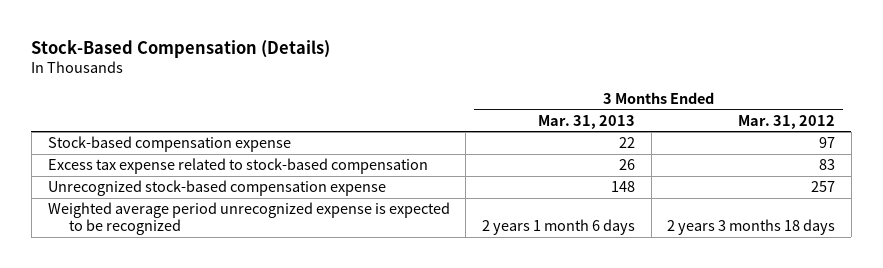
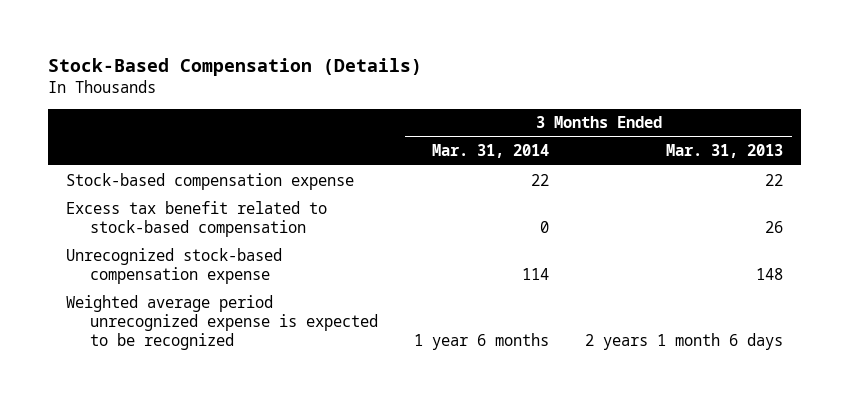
- | 3 Months Ended Mar. 31, 2013 | 3 Months Ended Mar. 31, 2012
+ | 3 Months Ended Mar. 31, 2014 | 3 Months Ended Mar. 31, 2013
- Excess tax expense related to stock-based compensation | 26 | 83
+ Excess tax benefit related to stock-based compensation | 0 | 26

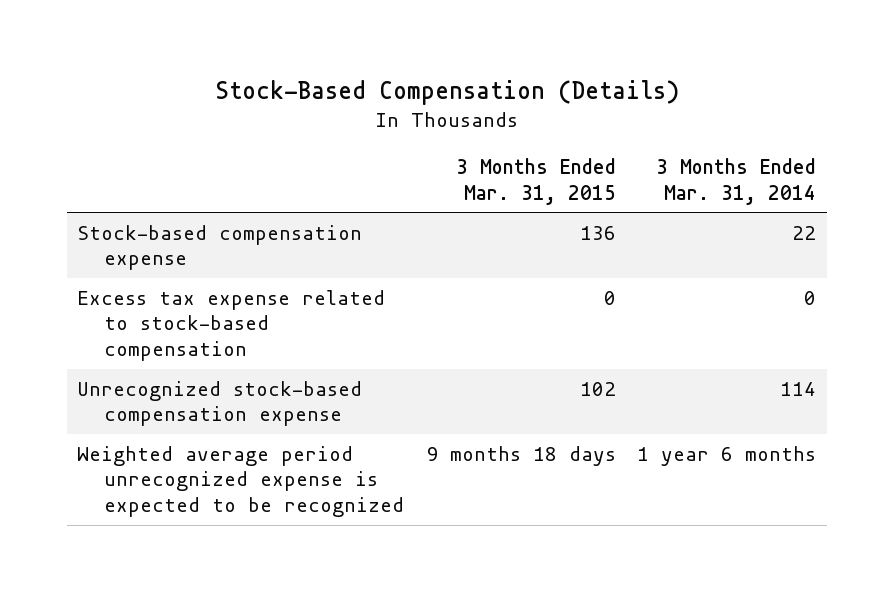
- | 3 Months Ended Mar. 31, 2014 | 3 Months Ended Mar. 31, 2013
+ | 3 Months Ended Mar. 31, 2015 | 3 Months Ended Mar. 31, 2014
- Excess tax benefit related to stock-based compensation | 0 | 26
+ Excess tax expense related to stock-based compensation | 0 | 0

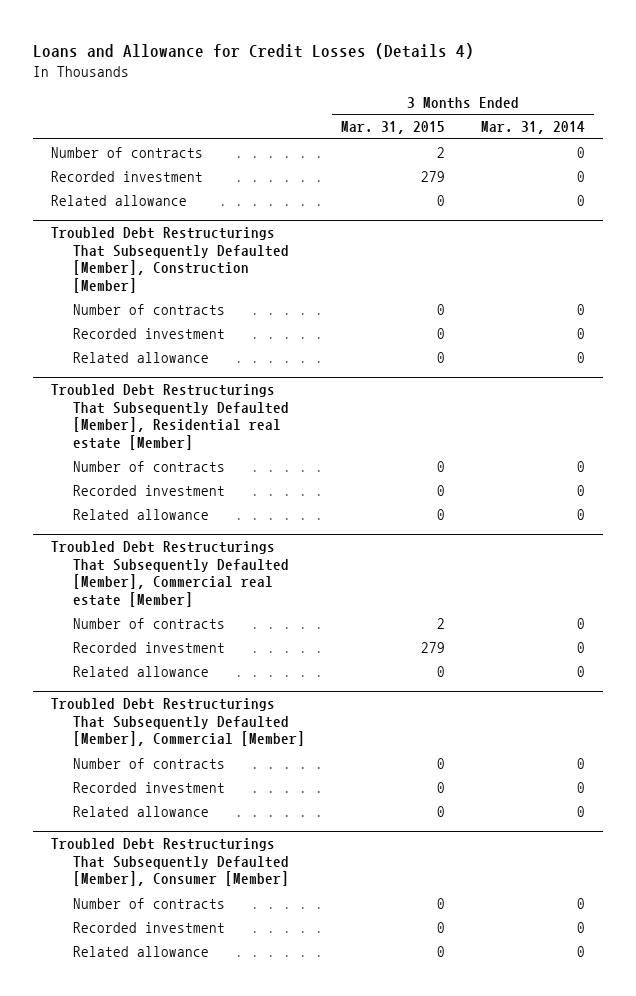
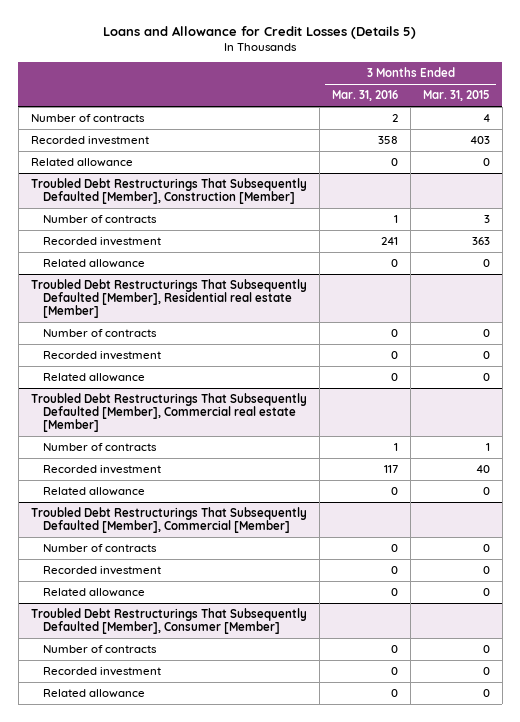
- Loans and Allowance for Credit Losses (Details 4)
+ Loans and Allowance for Credit Losses (Details 5)
- | 3 Months Ended Mar. 31, 2015 | 3 Months Ended Mar. 31, 2014
+ | 3 Months Ended Mar. 31, 2016 | 3 Months Ended Mar. 31, 2015
- Number of contracts | 2 | 0
- Recorded investment | 279 | 0
+ Number of contracts | 2 | 4
+ Recorded investment | 358 | 403
@ Troubled Debt Restructurings That Subsequently Defaulted [Member], Construction [Member]
- Number of contracts | 0 | 0
- Recorded investment | 0 | 0
+ Number of contracts | 1 | 3
+ Recorded investment | 241 | 363
@ Troubled Debt Restructurings That Subsequently Defaulted [Member], Commercial real estate [Member]
- Number of contracts | 2 | 0
- Recorded investment | 279 | 0
+ Number of contracts | 1 | 1
+ Recorded investment | 117 | 40

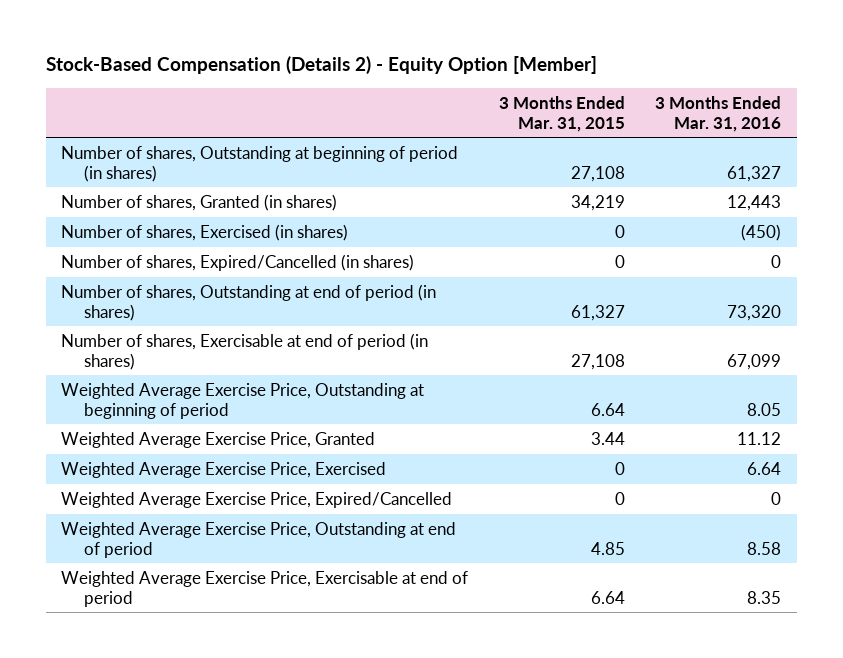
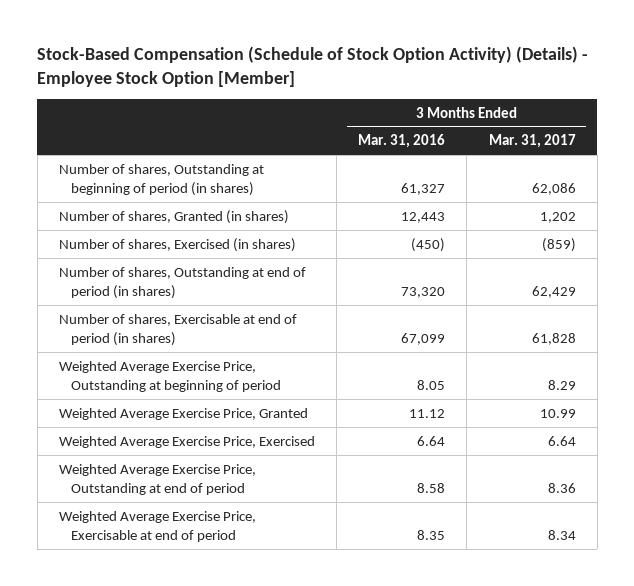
- Stock-Based Compensation (Details 2) - Equity Option [Member]
+ Stock-Based Compensation (Schedule of Stock Option Activity) (Details) - Employee Stock Option [Member]
- | 3 Months Ended Mar. 31, 2015 | 3 Months Ended Mar. 31, 2016
+ | 3 Months Ended Mar. 31, 2016 | 3 Months Ended Mar. 31, 2017
- Number of shares, Expired/Cancelled (in shares) | 0 | 0
- Weighted Average Exercise Price, Expired/Cancelled | 0 | 0

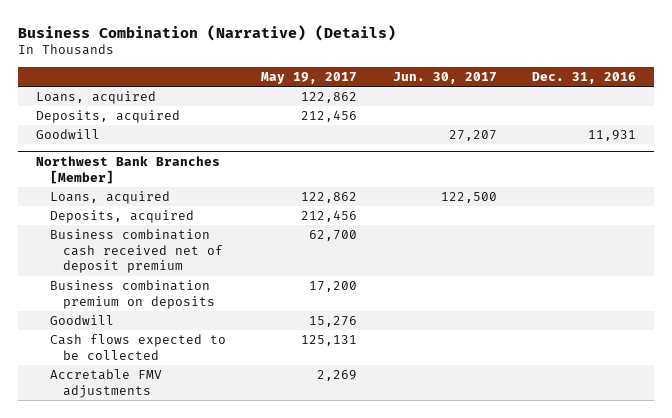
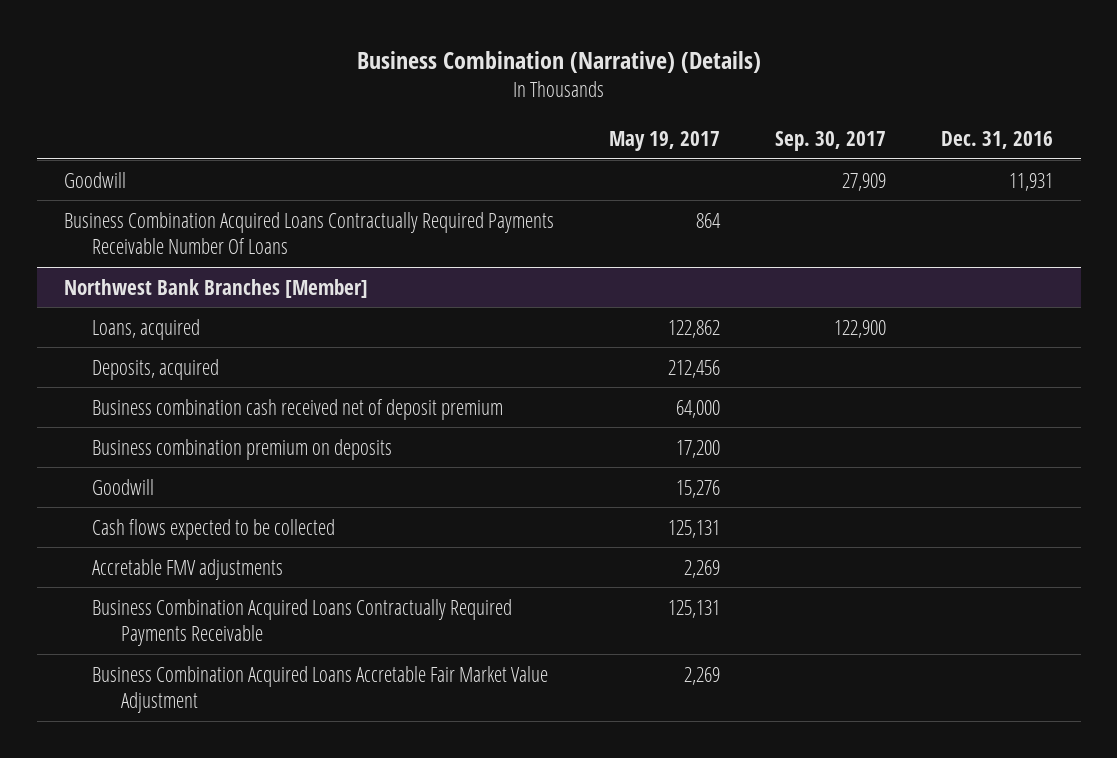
- | May 19, 2017 | Jun. 30, 2017 | Dec. 31, 2016
+ | May 19, 2017 | Sep. 30, 2017 | Dec. 31, 2016
- Loans, acquired | 122,862 | |
- Deposits, acquired | 212,456 | |
+ Business Combination Acquired Loans Contractually Required Payments Receivable Number Of Loans | 864 | |
@ Northwest Bank Branches [Member]
- Business combination cash received net of deposit premium | 62,700 | |
+ Business combination cash received net of deposit premium | 64,000 | |
+ Business Combination Acquired Loans Contractually Required Payments Receivable | 125,131 | |
+ Business Combination Acquired Loans Accretable Fair Market Value Adjustment | 2,269 | |

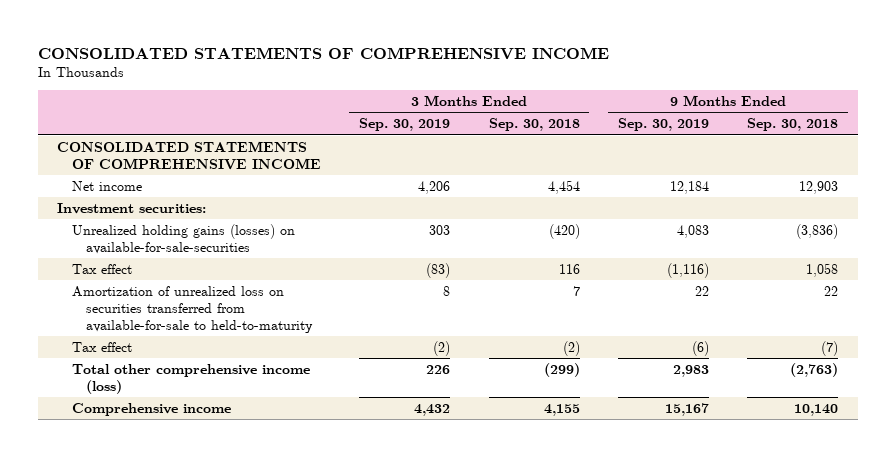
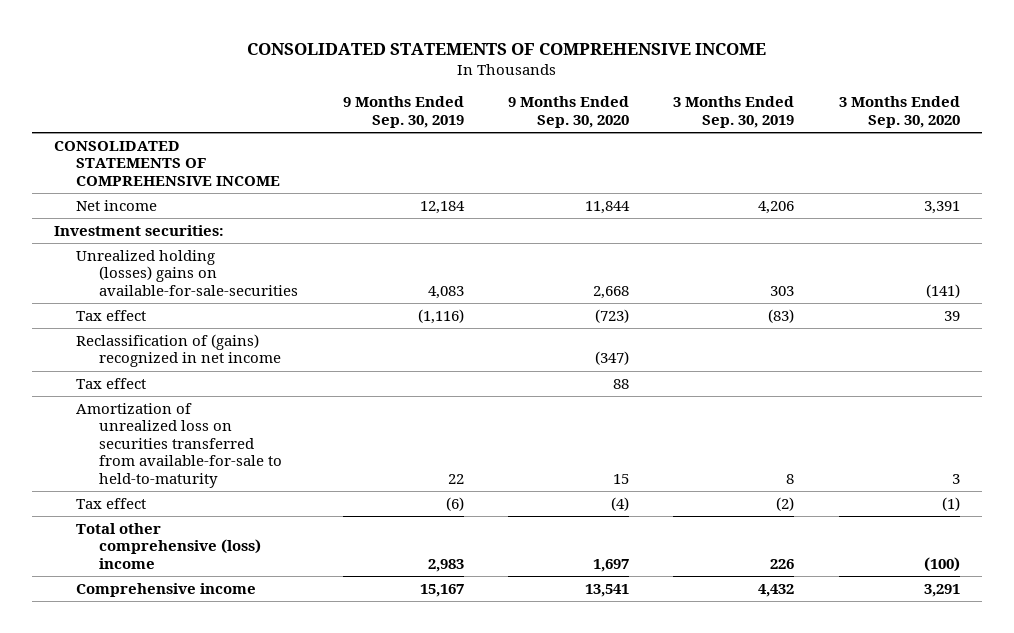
- | 3 Months Ended Sep. 30, 2019 | 3 Months Ended Sep. 30, 2018 | 9 Months Ended Sep. 30, 2019 | 9 Months Ended Sep. 30, 2018
+ | 9 Months Ended Sep. 30, 2019 | 9 Months Ended Sep. 30, 2020 | 3 Months Ended Sep. 30, 2019 | 3 Months Ended Sep. 30, 2020
- Unrealized holding gains (losses) on available-for-sale-securities | 303 | (420) | 4,083 | (3,836)
+ Unrealized holding (losses) gains on available-for-sale-securities | 4,083 | 2,668 | 303 | (141)
+ Reclassification of (gains) recognized in net income | | (347) | |
+ Tax effect | | 88 | |
- Total other comprehensive income (loss) | 226 | (299) | 2,983 | (2,763)
+ Total other comprehensive (loss) income | 2,983 | 1,697 | 226 | (100)

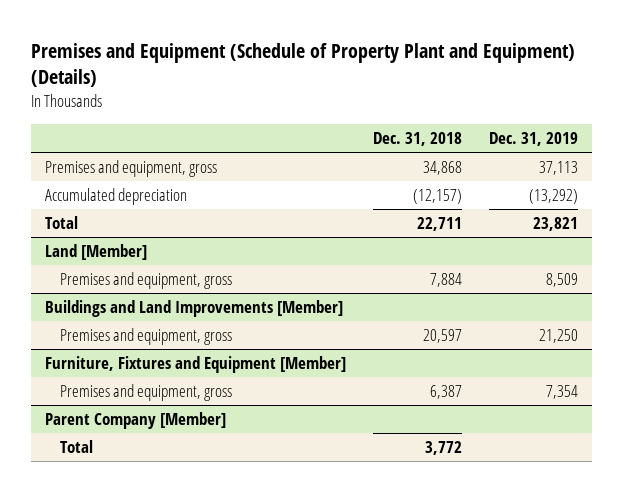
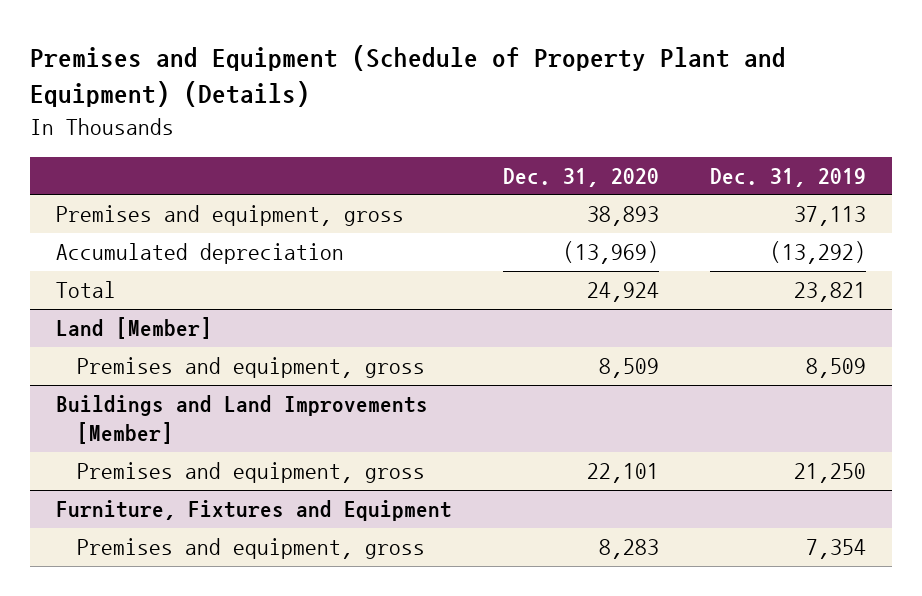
- | Dec. 31, 2018 | Dec. 31, 2019
+ | Dec. 31, 2020 | Dec. 31, 2019
- Furniture, Fixtures and Equipment [Member]
+ Furniture, Fixtures and Equipment
- Parent Company [Member]
- Total | 3,772 |

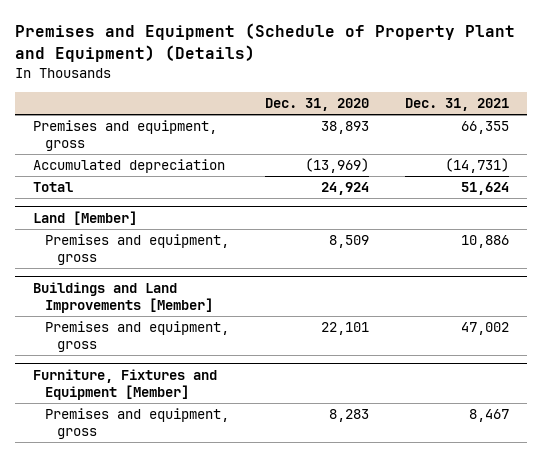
- | Dec. 31, 2020 | Dec. 31, 2019
+ | Dec. 31, 2020 | Dec. 31, 2021
- Furniture, Fixtures and Equipment
+ Furniture, Fixtures and Equipment [Member]

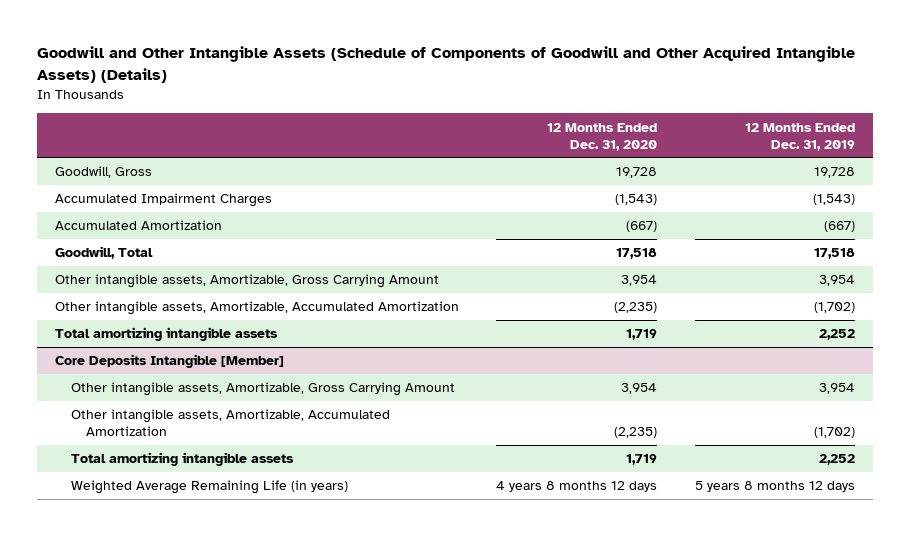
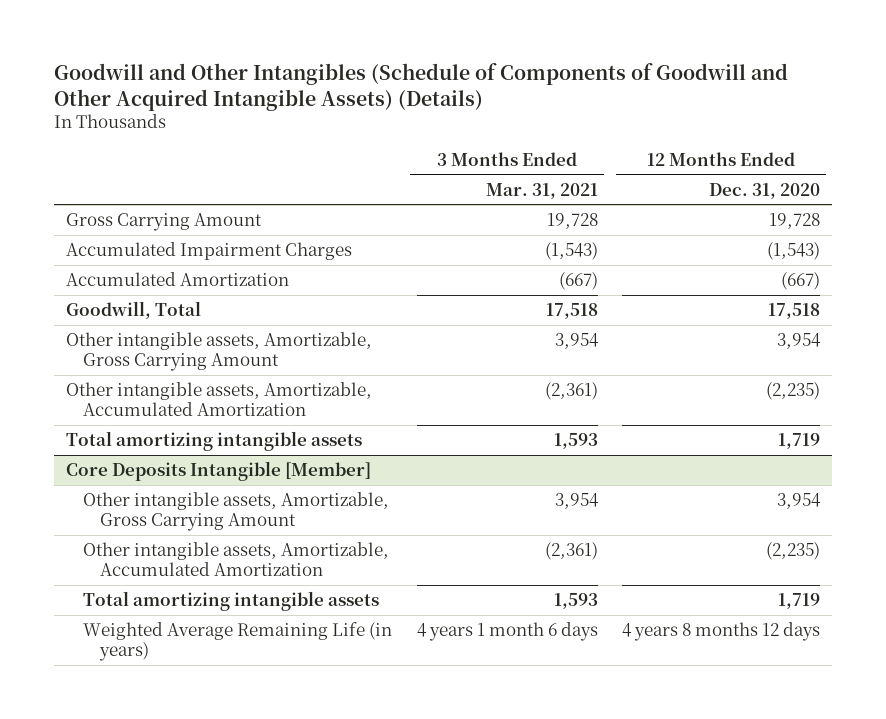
- Goodwill and Other Intangible Assets (Schedule of Components of Goodwill and Other Acquired Intangible Assets) (Details)
+ Goodwill and Other Intangibles (Schedule of Components of Goodwill and Other Acquired Intangible Assets) (Details)
- | 12 Months Ended Dec. 31, 2020 | 12 Months Ended Dec. 31, 2019
+ | 3 Months Ended Mar. 31, 2021 | 12 Months Ended Dec. 31, 2020
- Goodwill, Gross | 19,728 | 19,728
+ Gross Carrying Amount | 19,728 | 19,728

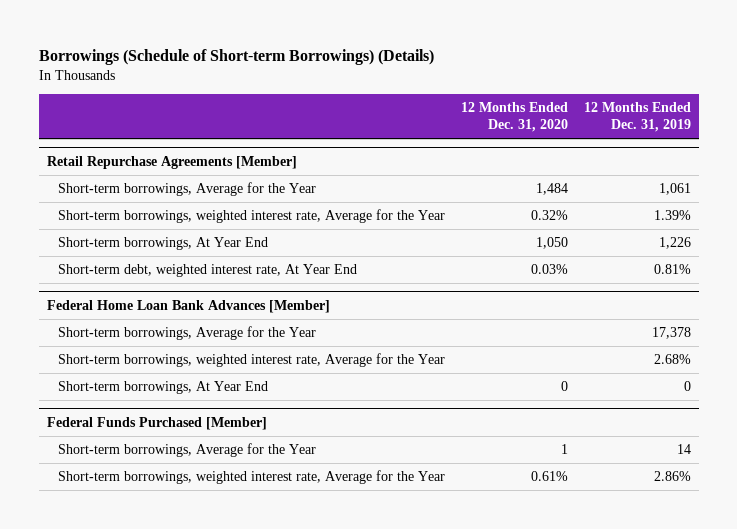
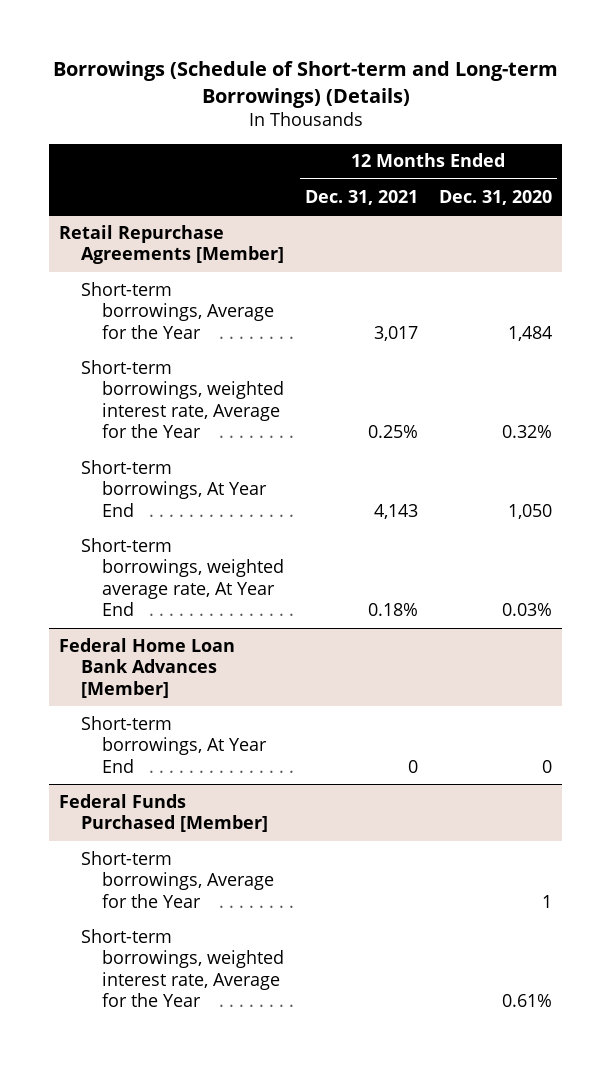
- Borrowings (Schedule of Short-term Borrowings) (Details)
+ Borrowings (Schedule of Short-term and Long-term Borrowings) (Details)
- | 12 Months Ended Dec. 31, 2020 | 12 Months Ended Dec. 31, 2019
+ | 12 Months Ended Dec. 31, 2021 | 12 Months Ended Dec. 31, 2020
@ Retail Repurchase Agreements [Member]
- Short-term debt, weighted interest rate, At Year End | 0.03% | 0.81%
+ Short-term borrowings, weighted average rate, At Year End | 0.18% | 0.03%
@ Federal Home Loan Bank Advances [Member]
- Short-term borrowings, Average for the Year | | 17,378
- Short-term borrowings, weighted interest rate, Average for the Year | | 2.68%

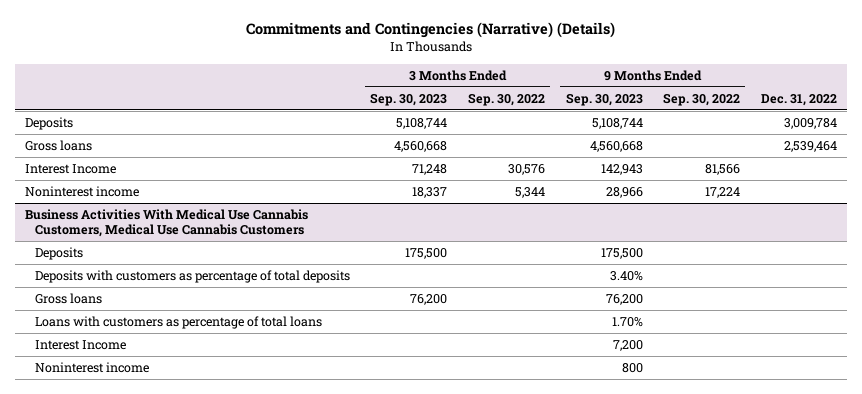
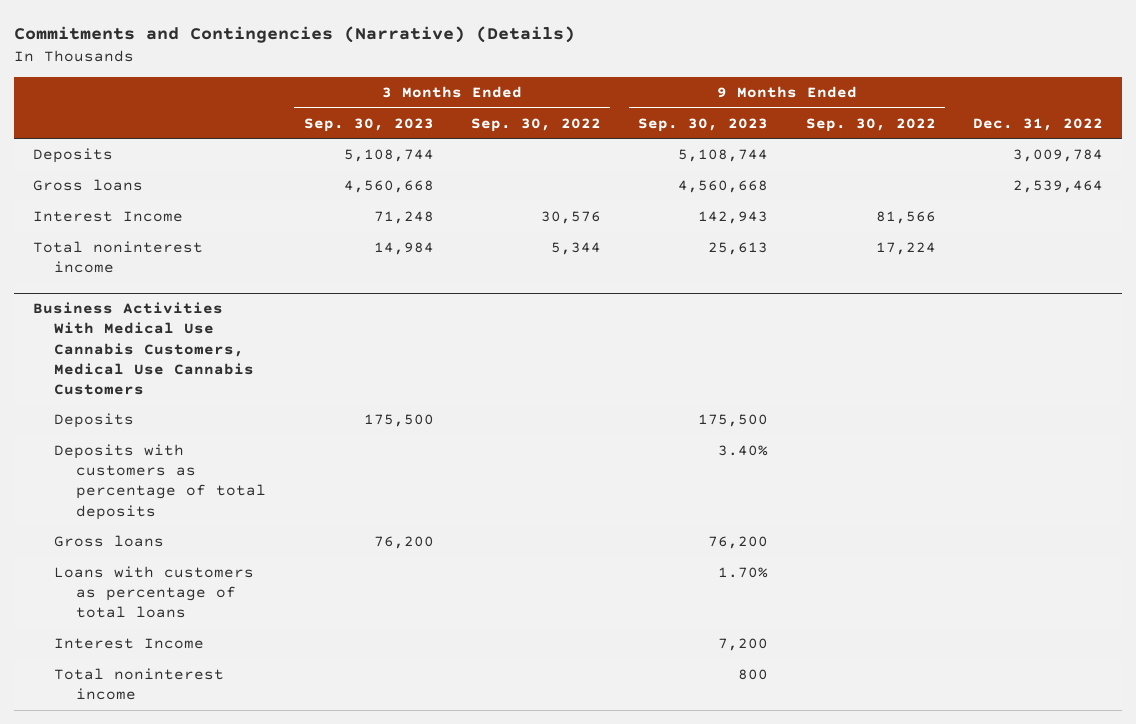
- Noninterest income | 18,337 | 5,344 | 28,966 | 17,224 |
+ Total noninterest income | 14,984 | 5,344 | 25,613 | 17,224 |
@ Business Activities With Medical Use Cannabis Customers, Medical Use Cannabis Customers
- Noninterest income | | | 800 | |
+ Total noninterest income | | | 800 | |

